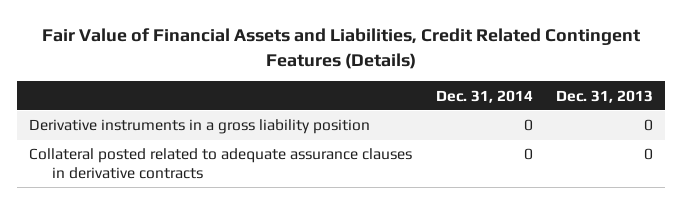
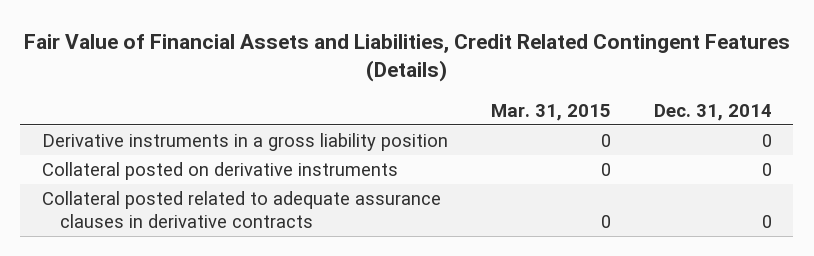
- | Dec. 31, 2014 | Dec. 31, 2013
+ | Mar. 31, 2015 | Dec. 31, 2014
+ Collateral posted on derivative instruments | 0 | 0

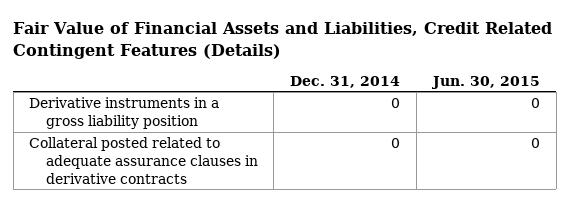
- | Mar. 31, 2015 | Dec. 31, 2014
+ | Dec. 31, 2014 | Jun. 30, 2015
- Collateral posted on derivative instruments | 0 | 0

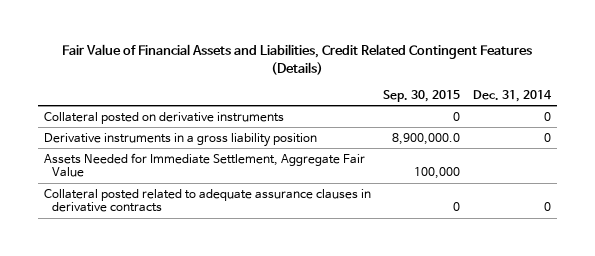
- | Dec. 31, 2014 | Jun. 30, 2015
+ | Sep. 30, 2015 | Dec. 31, 2014
+ Collateral posted on derivative instruments | 0 | 0
+ Assets Needed for Immediate Settlement, Aggregate Fair Value | 100,000 |

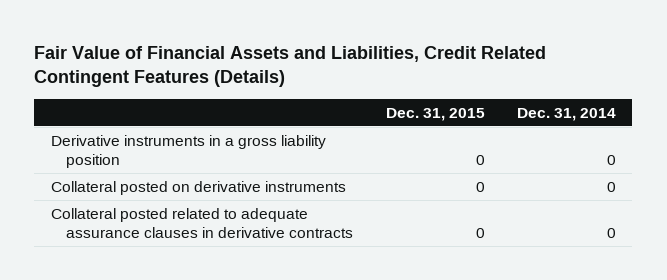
- | Sep. 30, 2015 | Dec. 31, 2014
+ | Dec. 31, 2015 | Dec. 31, 2014
- Assets Needed for Immediate Settlement, Aggregate Fair Value | 100,000 |
moved down: Collateral posted on derivative instruments | 0 | 0

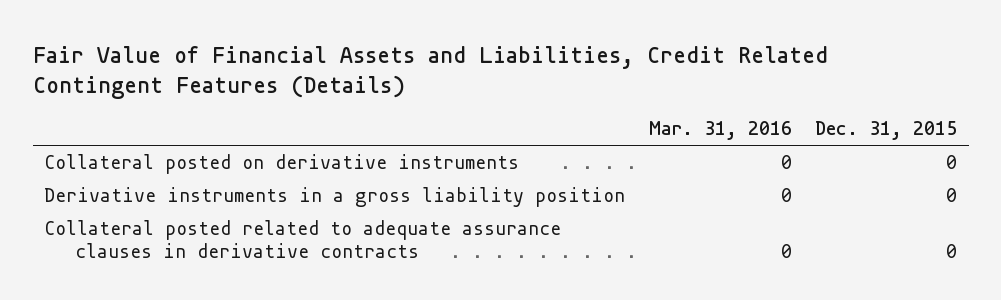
- | Dec. 31, 2015 | Dec. 31, 2014
+ | Mar. 31, 2016 | Dec. 31, 2015
moved down: Derivative instruments in a gross liability position | 0 | 0

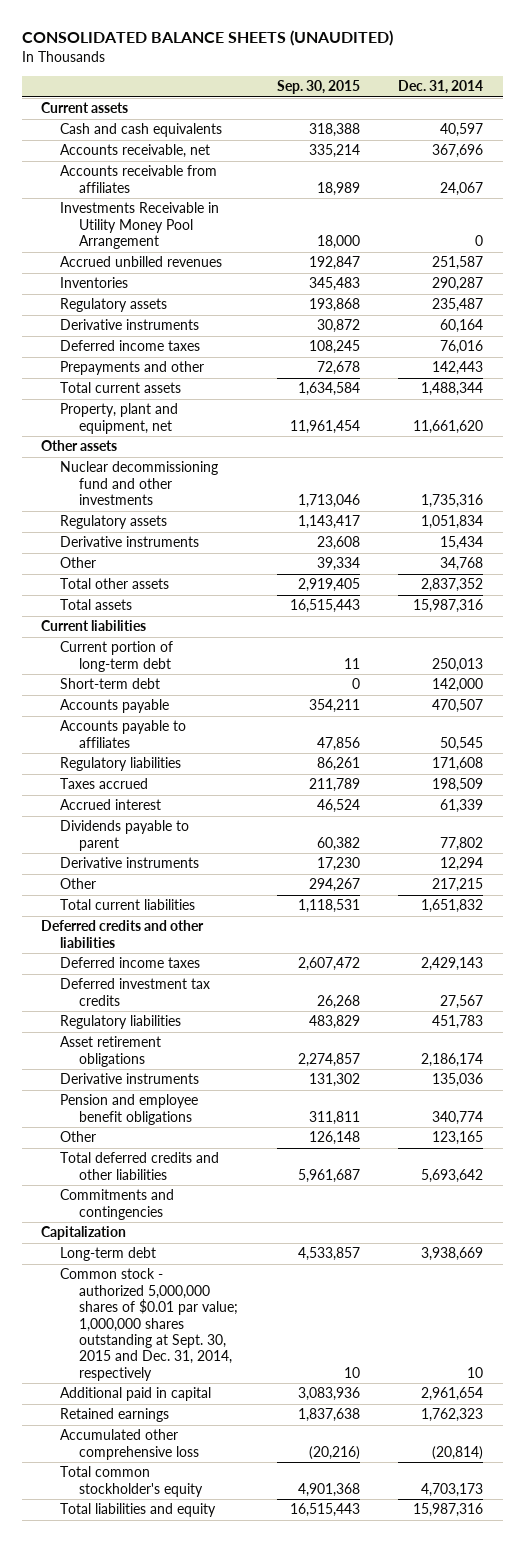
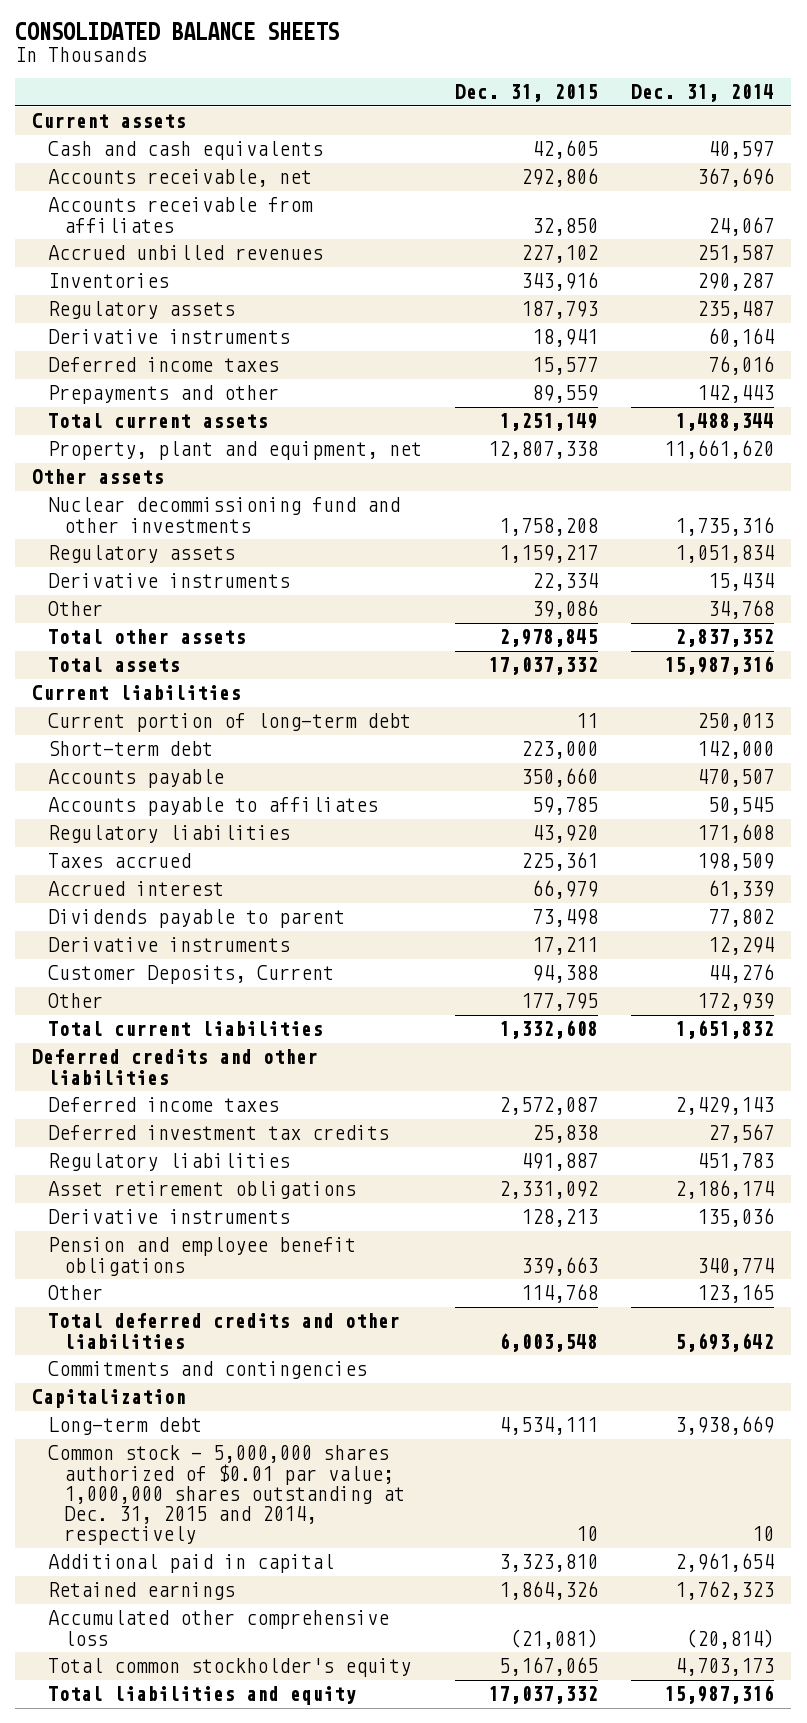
- CONSOLIDATED BALANCE SHEETS (UNAUDITED)
+ CONSOLIDATED BALANCE SHEETS
- | Sep. 30, 2015 | Dec. 31, 2014
+ | Dec. 31, 2015 | Dec. 31, 2014
- Investments Receivable in Utility Money Pool Arrangement | 18,000 | 0
- Other | 294,267 | 217,215
+ Customer Deposits, Current | 94,388 | 44,276
+ Other | 177,795 | 172,939
- Common stock - authorized 5,000,000 shares of $0.01 par value; 1,000,000 shares outstanding at Sept. 30, 2015 and Dec. 31, 2014, respectively | 10 | 10
+ Common stock - 5,000,000 shares authorized of $0.01 par value; 1,000,000 shares outstanding at Dec. 31, 2015 and 2014, respectively | 10 | 10

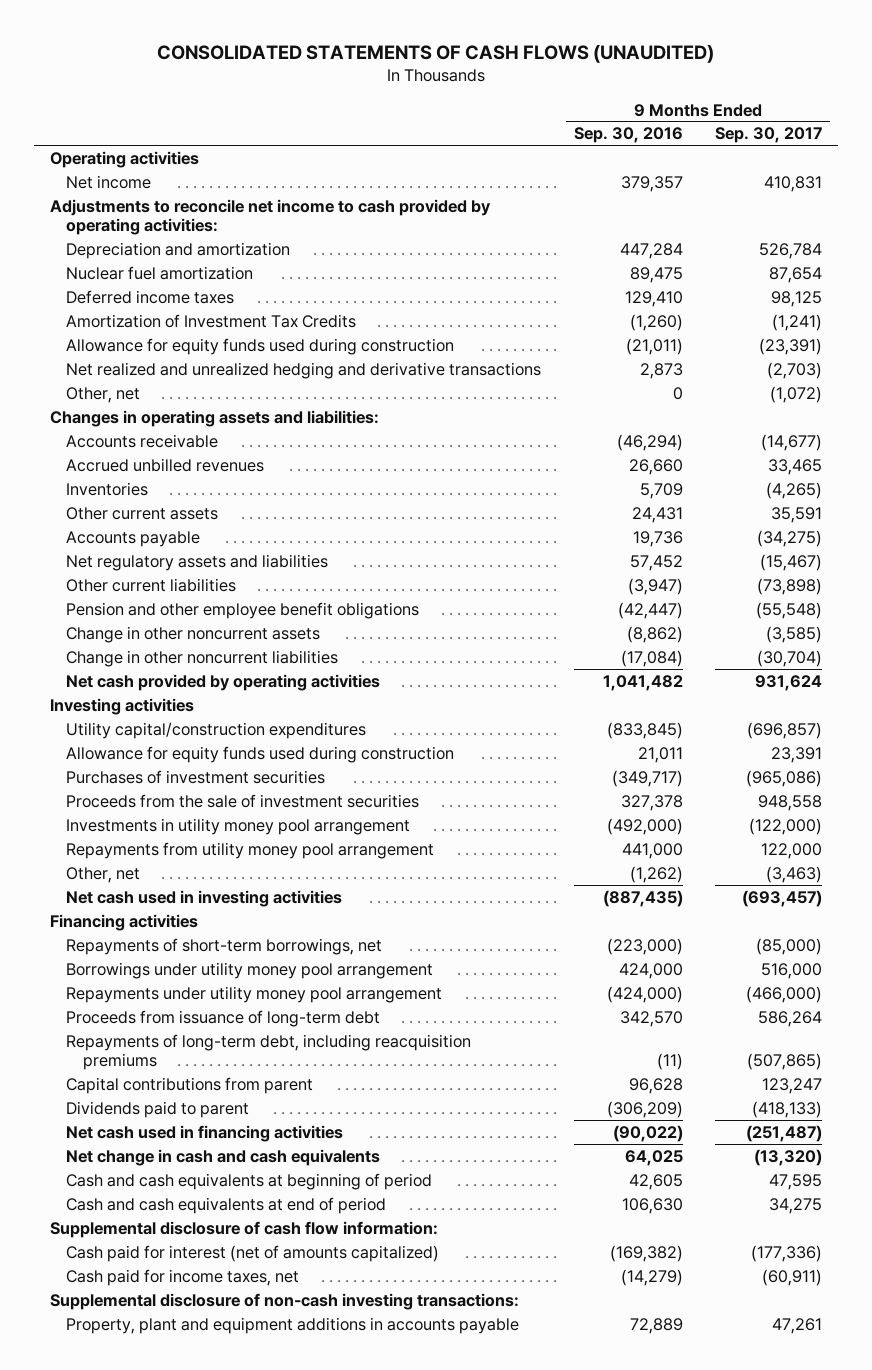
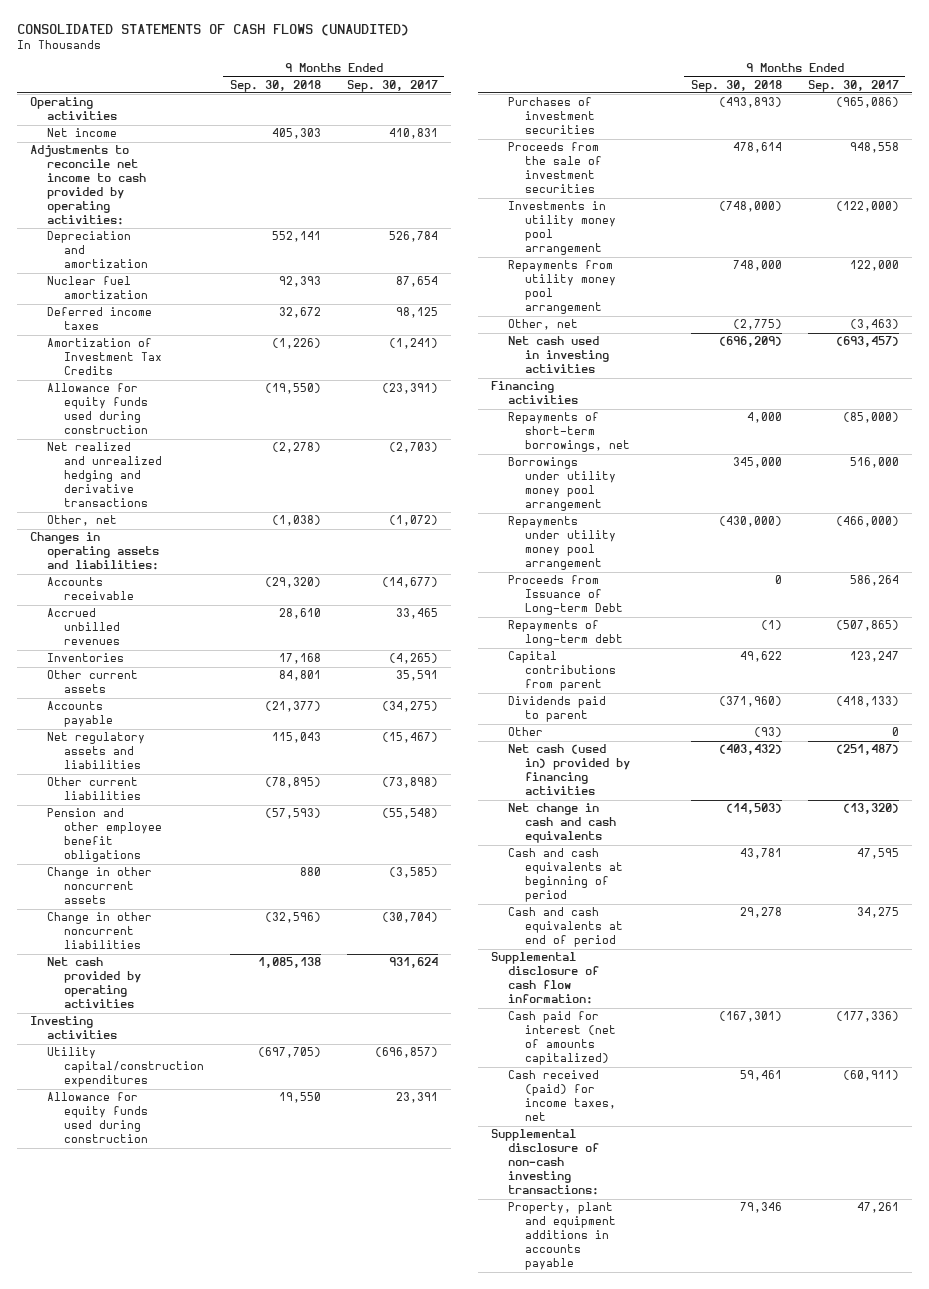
- | 9 Months Ended Sep. 30, 2016 | 9 Months Ended Sep. 30, 2017
+ | 9 Months Ended Sep. 30, 2018 | 9 Months Ended Sep. 30, 2017
- Proceeds from issuance of long-term debt | 342,570 | 586,264
- Repayments of long-term debt, including reacquisition premiums | (11) | (507,865)
+ Proceeds from Issuance of Long-term Debt | 0 | 586,264
+ Repayments of long-term debt | (1) | (507,865)
- Net cash used in financing activities | (90,022) | (251,487)
+ Other | (93) | 0
+ Net cash (used in) provided by financing activities | (403,432) | (251,487)
- Cash paid for income taxes, net | (14,279) | (60,911)
+ Cash received (paid) for income taxes, net | 59,461 | (60,911)

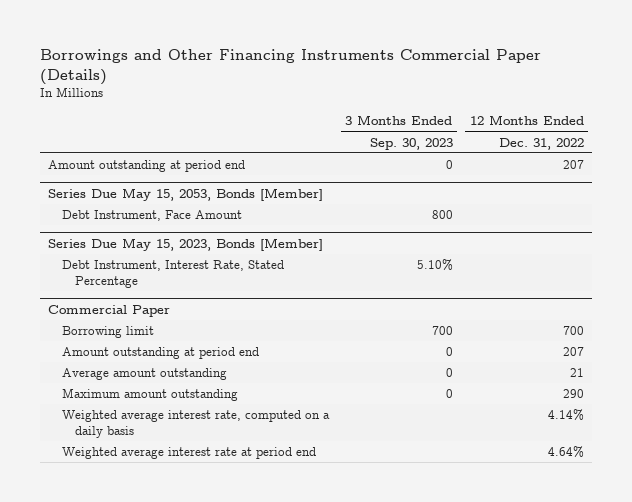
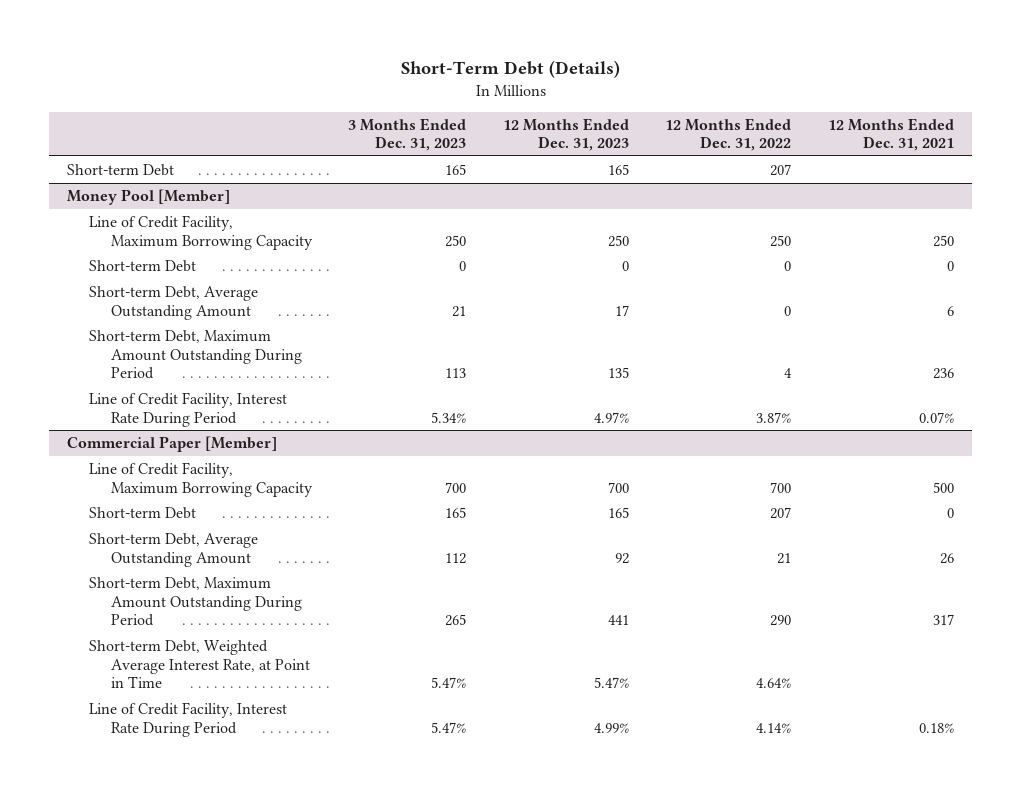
- Borrowings and Other Financing Instruments Commercial Paper (Details)
+ Short-Term Debt (Details)
- | 3 Months Ended Sep. 30, 2023 | 12 Months Ended Dec. 31, 2022
+ | 3 Months Ended Dec. 31, 2023 | 12 Months Ended Dec. 31, 2023 | 12 Months Ended Dec. 31, 2022 | 12 Months Ended Dec. 31, 2021
- Amount outstanding at period end | 0 | 207
- Series Due May 15, 2053, Bonds [Member]
- Debt Instrument, Face Amount | 800 |
- Series Due May 15, 2023, Bonds [Member]
- Debt Instrument, Interest Rate, Stated Percentage | 5.10% |
- Commercial Paper
- Borrowing limit | 700 | 700
- Amount outstanding at period end | 0 | 207
- Average amount outstanding | 0 | 21
- Maximum amount outstanding | 0 | 290
- Weighted average interest rate, computed on a daily basis | | 4.14%
- Weighted average interest rate at period end | | 4.64%
+ Short-term Debt | 165 | 165 | 207 |
+ Money Pool [Member]
+ Line of Credit Facility, Maximum Borrowing Capacity | 250 | 250 | 250 | 250
+ Short-term Debt | 0 | 0 | 0 | 0
+ Short-term Debt, Average Outstanding Amount | 21 | 17 | 0 | 6
+ Short-term Debt, Maximum Amount Outstanding During Period | 113 | 135 | 4 | 236
+ Line of Credit Facility, Interest Rate During Period | 5.34% | 4.97% | 3.87% | 0.07%
+ Commercial Paper [Member]
+ Line of Credit Facility, Maximum Borrowing Capacity | 700 | 700 | 700 | 500
+ Short-term Debt | 165 | 165 | 207 | 0
+ Short-term Debt, Average Outstanding Amount | 112 | 92 | 21 | 26
+ Short-term Debt, Maximum Amount Outstanding During Period | 265 | 441 | 290 | 317
+ Short-term Debt, Weighted Average Interest Rate, at Point in Time | 5.47% | 5.47% | 4.64% |
+ Line of Credit Facility, Interest Rate During Period | 5.47% | 4.99% | 4.14% | 0.18%

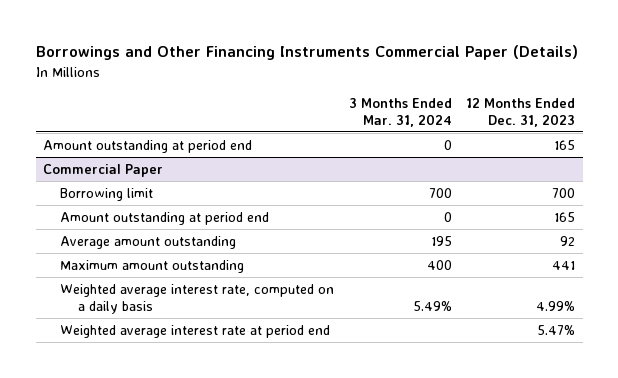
- Short-Term Debt (Details)
+ Borrowings and Other Financing Instruments Commercial Paper (Details)
- | 3 Months Ended Dec. 31, 2023 | 12 Months Ended Dec. 31, 2023 | 12 Months Ended Dec. 31, 2022 | 12 Months Ended Dec. 31, 2021
+ | 3 Months Ended Mar. 31, 2024 | 12 Months Ended Dec. 31, 2023
- Short-term Debt | 165 | 165 | 207 |
- Money Pool [Member]
- Line of Credit Facility, Maximum Borrowing Capacity | 250 | 250 | 250 | 250
- Short-term Debt | 0 | 0 | 0 | 0
- Short-term Debt, Average Outstanding Amount | 21 | 17 | 0 | 6
- Short-term Debt, Maximum Amount Outstanding During Period | 113 | 135 | 4 | 236
- Line of Credit Facility, Interest Rate During Period | 5.34% | 4.97% | 3.87% | 0.07%
- Commercial Paper [Member]
- Line of Credit Facility, Maximum Borrowing Capacity | 700 | 700 | 700 | 500
- Short-term Debt | 165 | 165 | 207 | 0
- Short-term Debt, Average Outstanding Amount | 112 | 92 | 21 | 26
- Short-term Debt, Maximum Amount Outstanding During Period | 265 | 441 | 290 | 317
- Short-term Debt, Weighted Average Interest Rate, at Point in Time | 5.47% | 5.47% | 4.64% |
- Line of Credit Facility, Interest Rate During Period | 5.47% | 4.99% | 4.14% | 0.18%
+ Amount outstanding at period end | 0 | 165
+ Commercial Paper
+ Borrowing limit | 700 | 700
+ Amount outstanding at period end | 0 | 165
+ Average amount outstanding | 195 | 92
+ Maximum amount outstanding | 400 | 441
+ Weighted average interest rate, computed on a daily basis | 5.49% | 4.99%
+ Weighted average interest rate at period end | | 5.47%

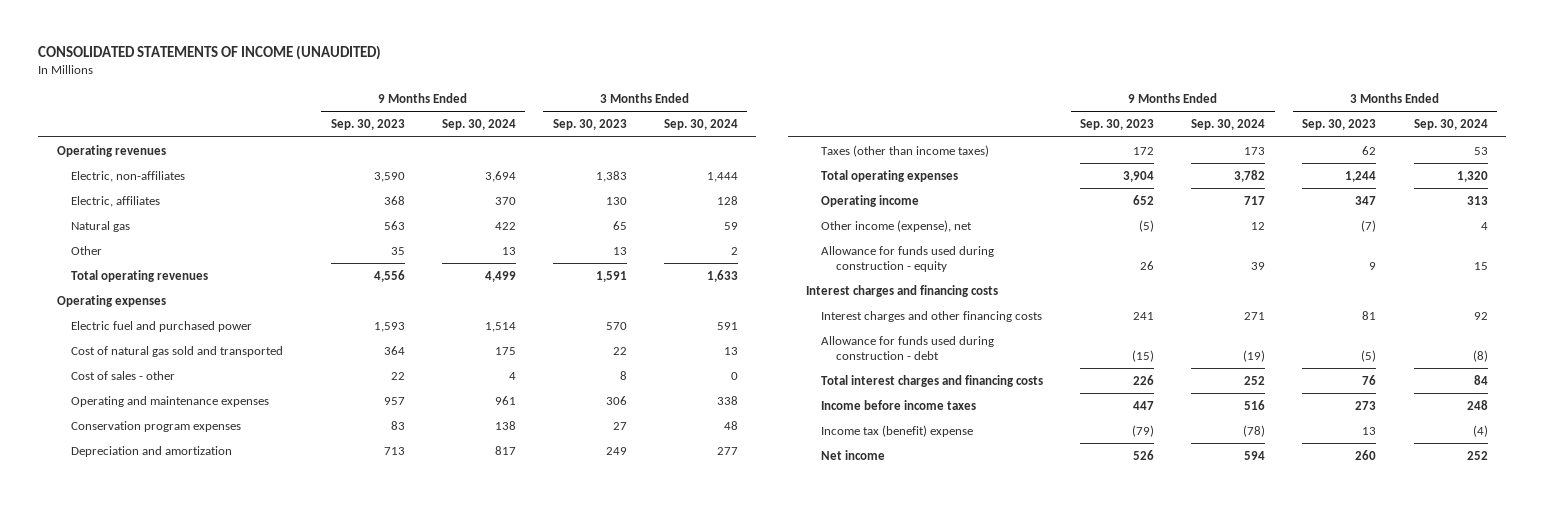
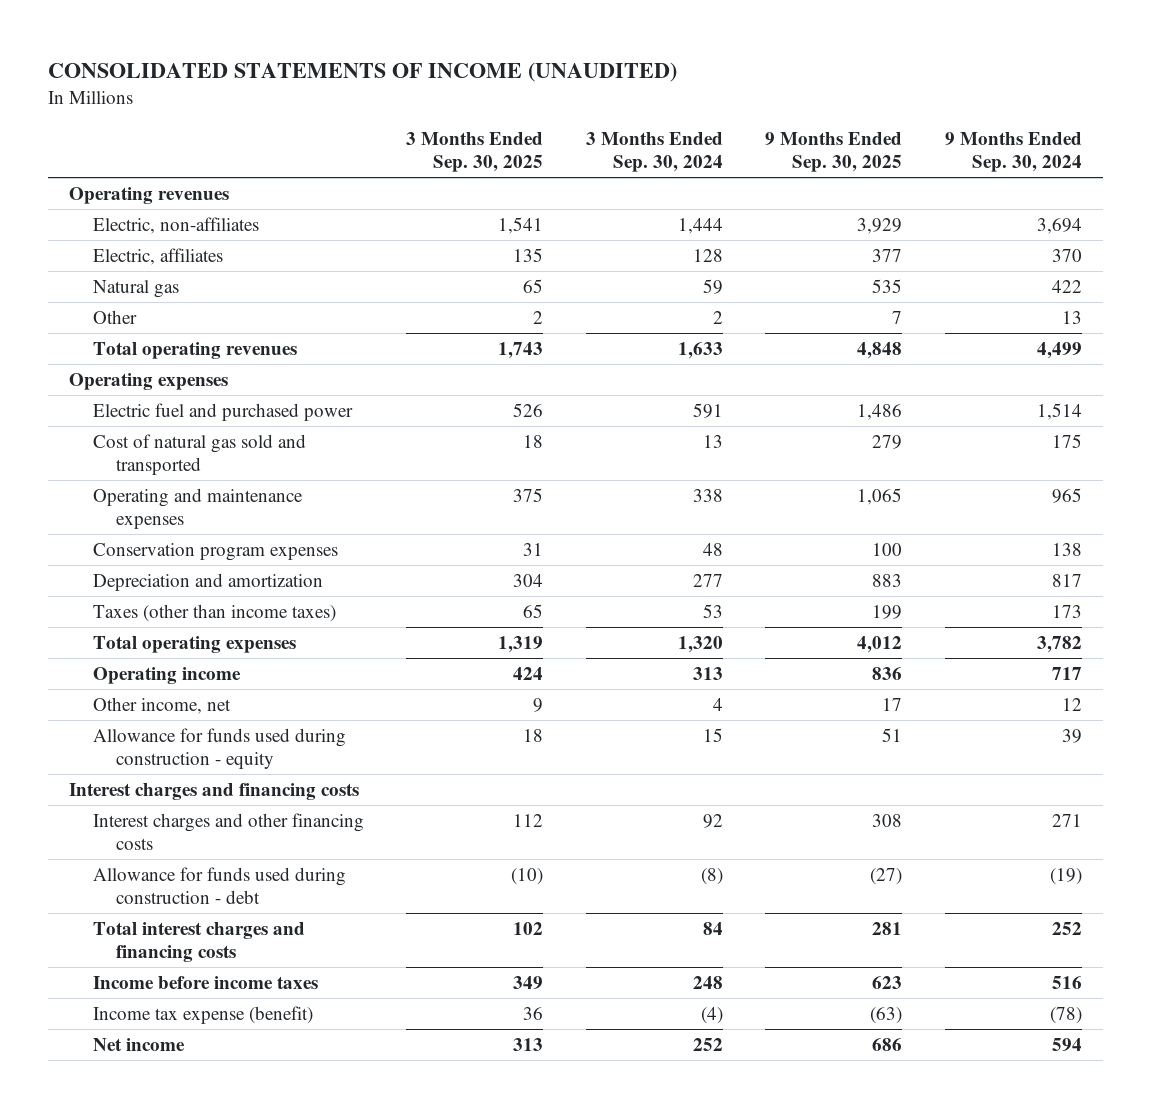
- | 9 Months Ended Sep. 30, 2023 | 9 Months Ended Sep. 30, 2024 | 3 Months Ended Sep. 30, 2023 | 3 Months Ended Sep. 30, 2024
+ | 3 Months Ended Sep. 30, 2025 | 3 Months Ended Sep. 30, 2024 | 9 Months Ended Sep. 30, 2025 | 9 Months Ended Sep. 30, 2024
- Cost of sales - other | 22 | 4 | 8 | 0
- Operating and maintenance expenses | 957 | 961 | 306 | 338
+ Operating and maintenance expenses | 375 | 338 | 1,065 | 965
- Other income (expense), net | (5) | 12 | (7) | 4
+ Other income, net | 9 | 4 | 17 | 12
- Income tax (benefit) expense | (79) | (78) | 13 | (4)
+ Income tax expense (benefit) | 36 | (4) | (63) | (78)

